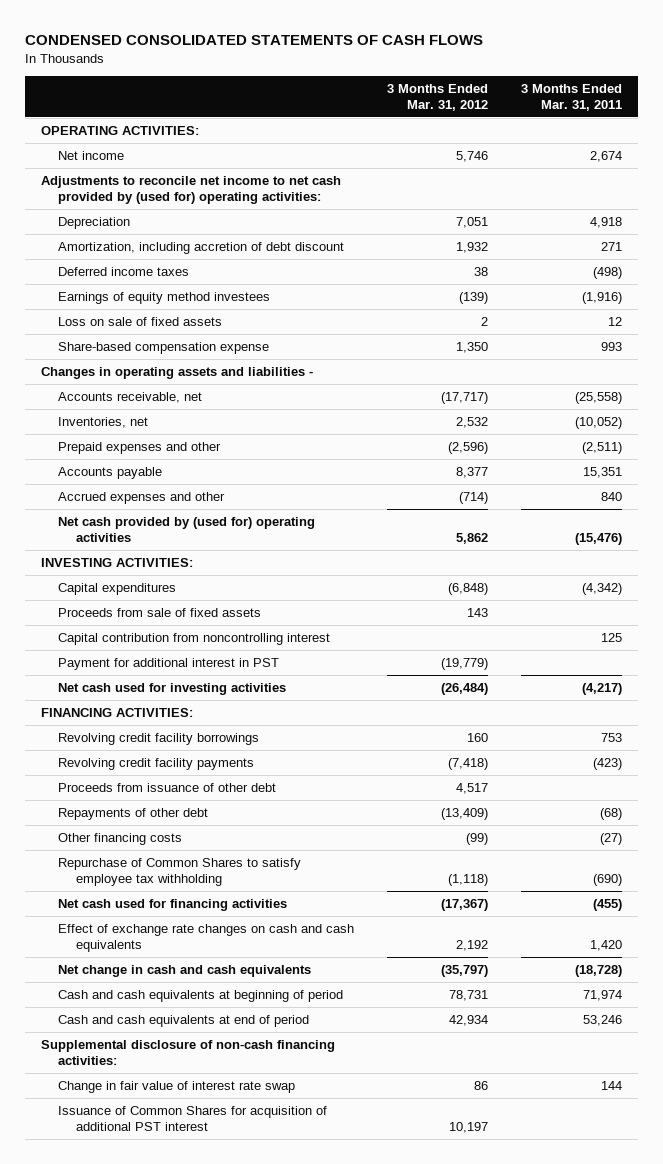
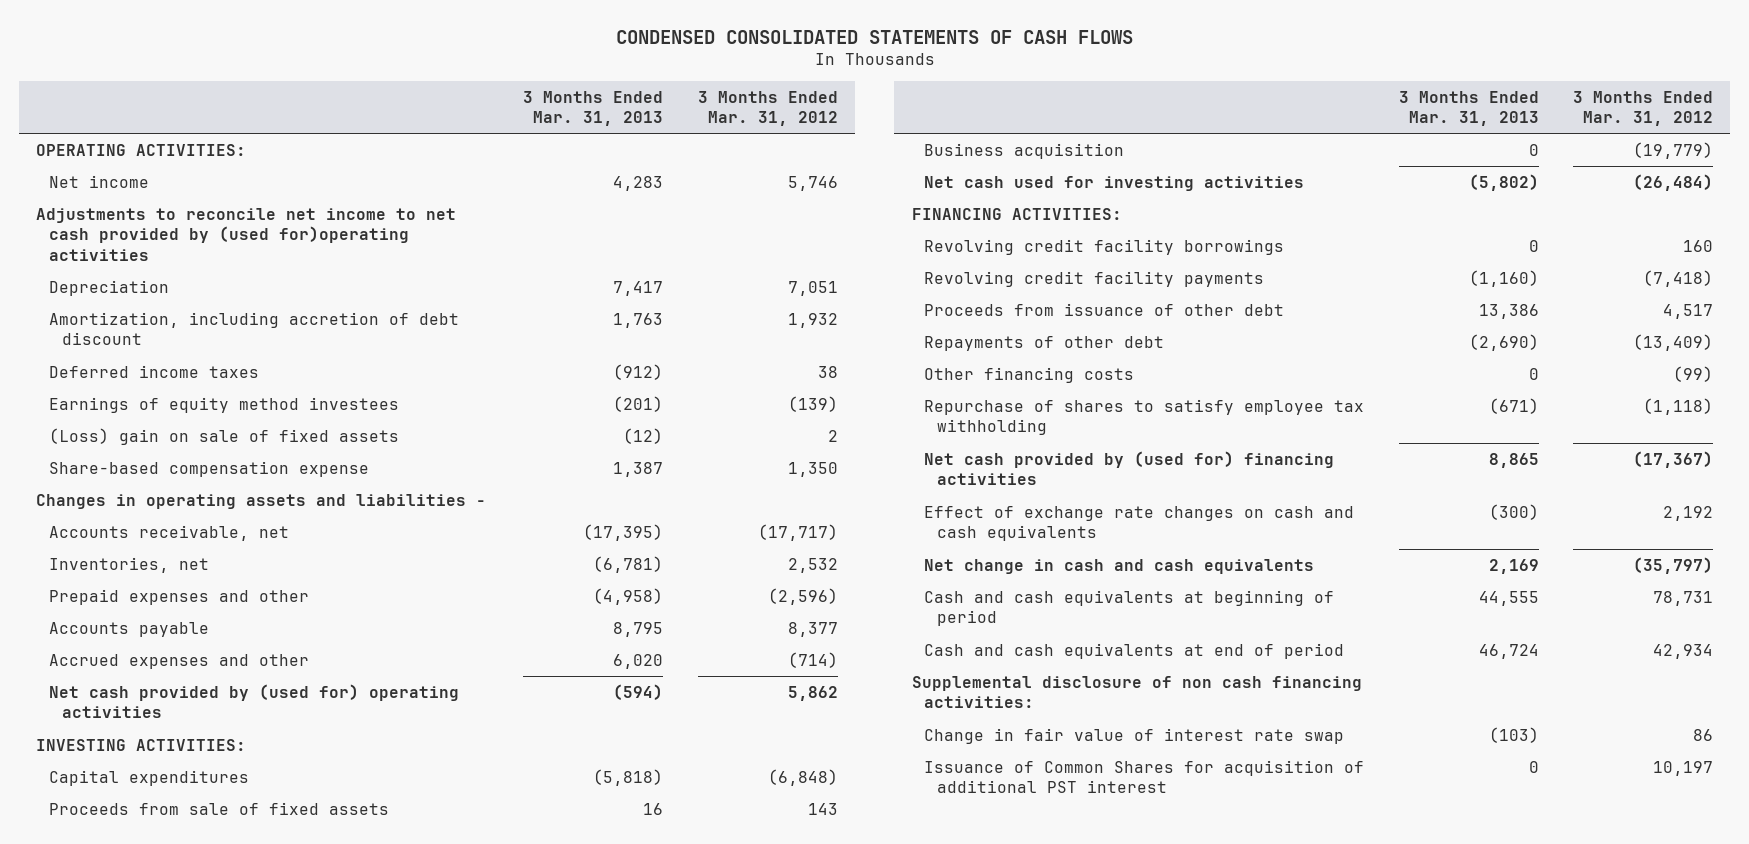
- | 3 Months Ended Mar. 31, 2012 | 3 Months Ended Mar. 31, 2011
+ | 3 Months Ended Mar. 31, 2013 | 3 Months Ended Mar. 31, 2012
- Adjustments to reconcile net income to net cash provided by (used for) operating activities:
+ Adjustments to reconcile net income to net cash provided by (used for)operating activities
- Loss on sale of fixed assets | 2 | 12
+ (Loss) gain on sale of fixed assets | (12) | 2
- Capital contribution from noncontrolling interest | | 125
- Payment for additional interest in PST | (19,779) |
+ Business acquisition | 0 | (19,779)
- Repurchase of Common Shares to satisfy employee tax withholding | (1,118) | (690)
- Net cash used for financing activities | (17,367) | (455)
+ Repurchase of shares to satisfy employee tax withholding | (671) | (1,118)
+ Net cash provided by (used for) financing activities | 8,865 | (17,367)
- Supplemental disclosure of non-cash financing activities:
+ Supplemental disclosure of non cash financing activities:

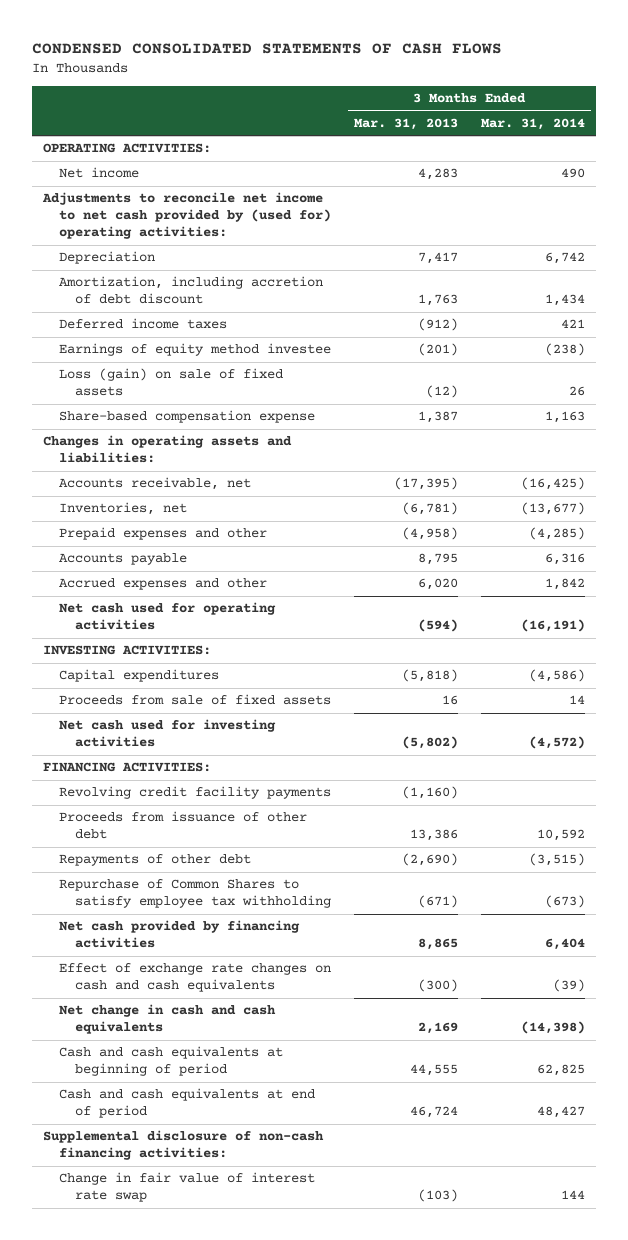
- | 3 Months Ended Mar. 31, 2013 | 3 Months Ended Mar. 31, 2012
+ | 3 Months Ended Mar. 31, 2013 | 3 Months Ended Mar. 31, 2014
- Adjustments to reconcile net income to net cash provided by (used for)operating activities
+ Adjustments to reconcile net income to net cash provided by (used for) operating activities:
- Earnings of equity method investees | (201) | (139)
- (Loss) gain on sale of fixed assets | (12) | 2
+ Earnings of equity method investee | (201) | (238)
+ Loss (gain) on sale of fixed assets | (12) | 26
- Changes in operating assets and liabilities -
+ Changes in operating assets and liabilities:
- Net cash provided by (used for) operating activities | (594) | 5,862
+ Net cash used for operating activities | (594) | (16,191)
- Business acquisition | 0 | (19,779)
- Revolving credit facility borrowings | 0 | 160
- Other financing costs | 0 | (99)
- Repurchase of shares to satisfy employee tax withholding | (671) | (1,118)
- Net cash provided by (used for) financing activities | 8,865 | (17,367)
+ Repurchase of Common Shares to satisfy employee tax withholding | (671) | (673)
+ Net cash provided by financing activities | 8,865 | 6,404
- Supplemental disclosure of non cash financing activities:
+ Supplemental disclosure of non-cash financing activities:
- Issuance of Common Shares for acquisition of additional PST interest | 0 | 10,197

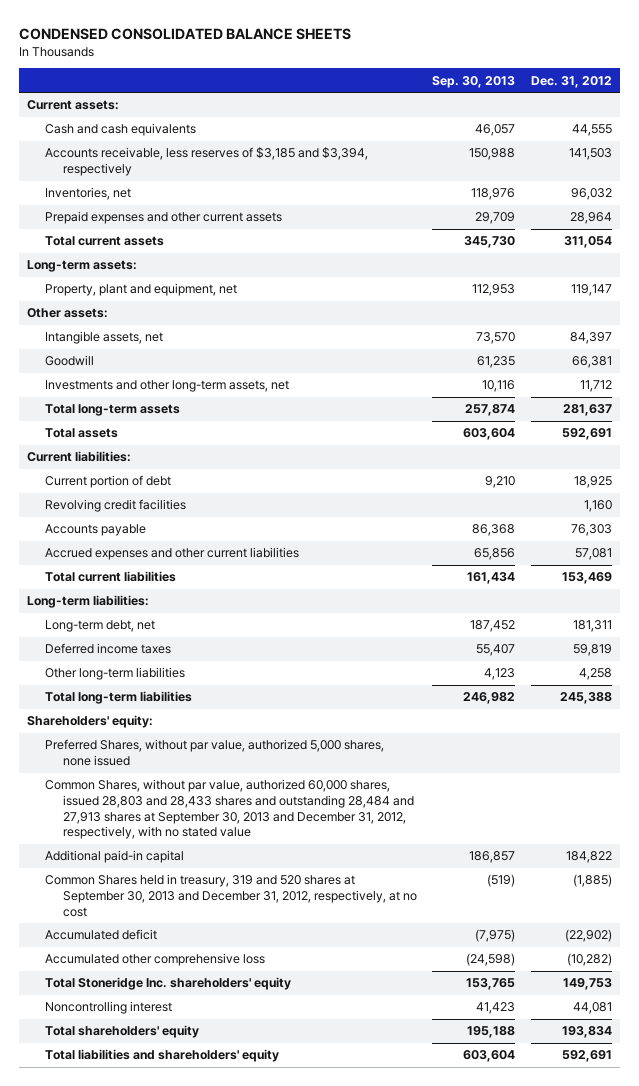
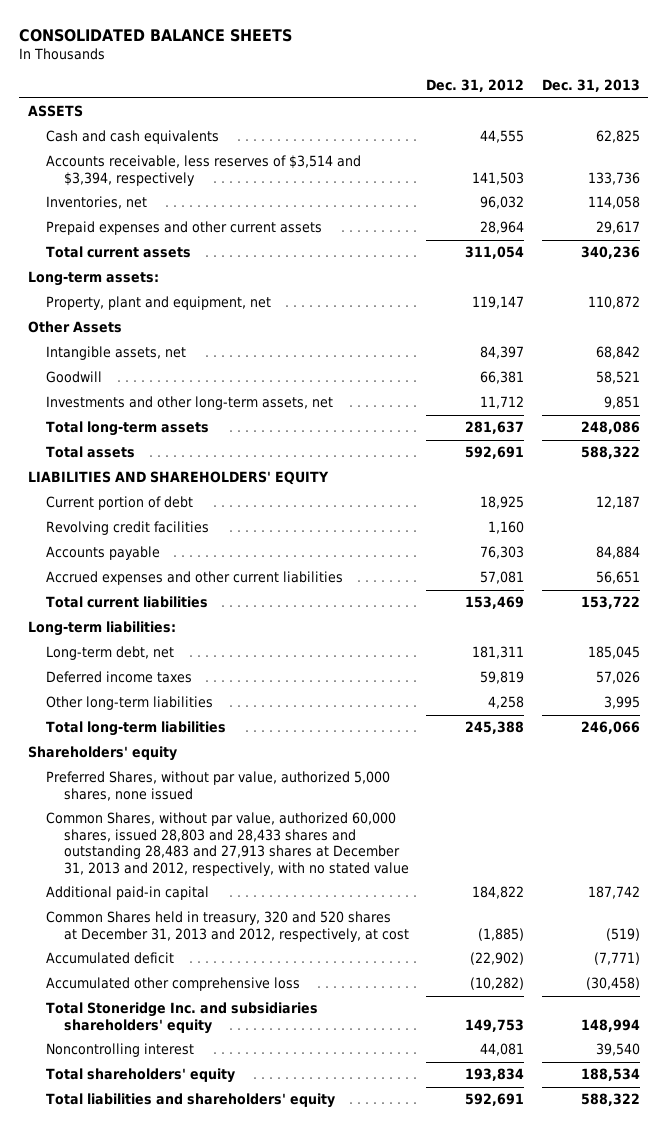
- CONDENSED CONSOLIDATED BALANCE SHEETS
+ CONSOLIDATED BALANCE SHEETS
- | Sep. 30, 2013 | Dec. 31, 2012
+ | Dec. 31, 2012 | Dec. 31, 2013
- Current assets:
+ ASSETS
- Accounts receivable, less reserves of $3,185 and $3,394, respectively | 150,988 | 141,503
+ Accounts receivable, less reserves of $3,514 and $3,394, respectively | 141,503 | 133,736
- Other assets:
+ Other Assets
- Current liabilities:
+ LIABILITIES AND SHAREHOLDERS' EQUITY
- Shareholders' equity:
+ Shareholders' equity
- Common Shares, without par value, authorized 60,000 shares, issued 28,803 and 28,433 shares and outstanding 28,484 and 27,913 shares at September 30, 2013 and December 31, 2012, respectively, with no stated value
+ Common Shares, without par value, authorized 60,000 shares, issued 28,803 and 28,433 shares and outstanding 28,483 and 27,913 shares at December 31, 2013 and 2012, respectively, with no stated value
- Common Shares held in treasury, 319 and 520 shares at September 30, 2013 and December 31, 2012, respectively, at no cost | (519) | (1,885)
+ Common Shares held in treasury, 320 and 520 shares at December 31, 2013 and 2012, respectively, at cost | (1,885) | (519)
- Total Stoneridge Inc. shareholders' equity | 153,765 | 149,753
+ Total Stoneridge Inc. and subsidiaries shareholders' equity | 149,753 | 148,994

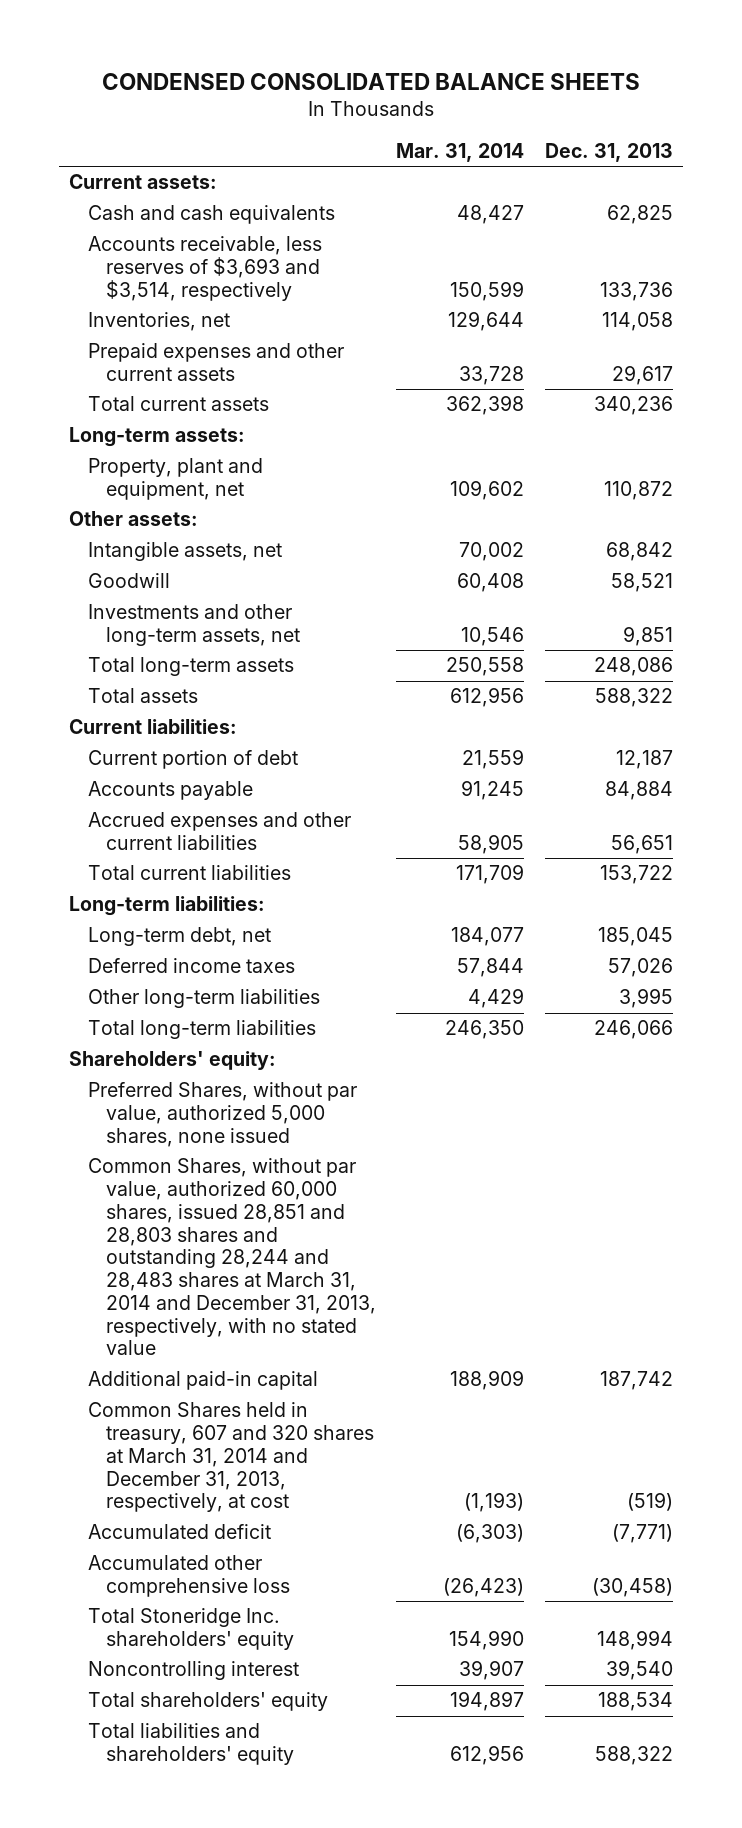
- CONSOLIDATED BALANCE SHEETS
+ CONDENSED CONSOLIDATED BALANCE SHEETS
- | Dec. 31, 2012 | Dec. 31, 2013
+ | Mar. 31, 2014 | Dec. 31, 2013
- ASSETS
+ Current assets:
- Accounts receivable, less reserves of $3,514 and $3,394, respectively | 141,503 | 133,736
+ Accounts receivable, less reserves of $3,693 and $3,514, respectively | 150,599 | 133,736
- Other Assets
+ Other assets:
- LIABILITIES AND SHAREHOLDERS' EQUITY
+ Current liabilities:
- Revolving credit facilities | 1,160 |
- Shareholders' equity
+ Shareholders' equity:
- Common Shares, without par value, authorized 60,000 shares, issued 28,803 and 28,433 shares and outstanding 28,483 and 27,913 shares at December 31, 2013 and 2012, respectively, with no stated value
+ Common Shares, without par value, authorized 60,000 shares, issued 28,851 and 28,803 shares and outstanding 28,244 and 28,483 shares at March 31, 2014 and December 31, 2013, respectively, with no stated value
- Common Shares held in treasury, 320 and 520 shares at December 31, 2013 and 2012, respectively, at cost | (1,885) | (519)
+ Common Shares held in treasury, 607 and 320 shares at March 31, 2014 and December 31, 2013, respectively, at cost | (1,193) | (519)
- Total Stoneridge Inc. and subsidiaries shareholders' equity | 149,753 | 148,994
+ Total Stoneridge Inc. shareholders' equity | 154,990 | 148,994

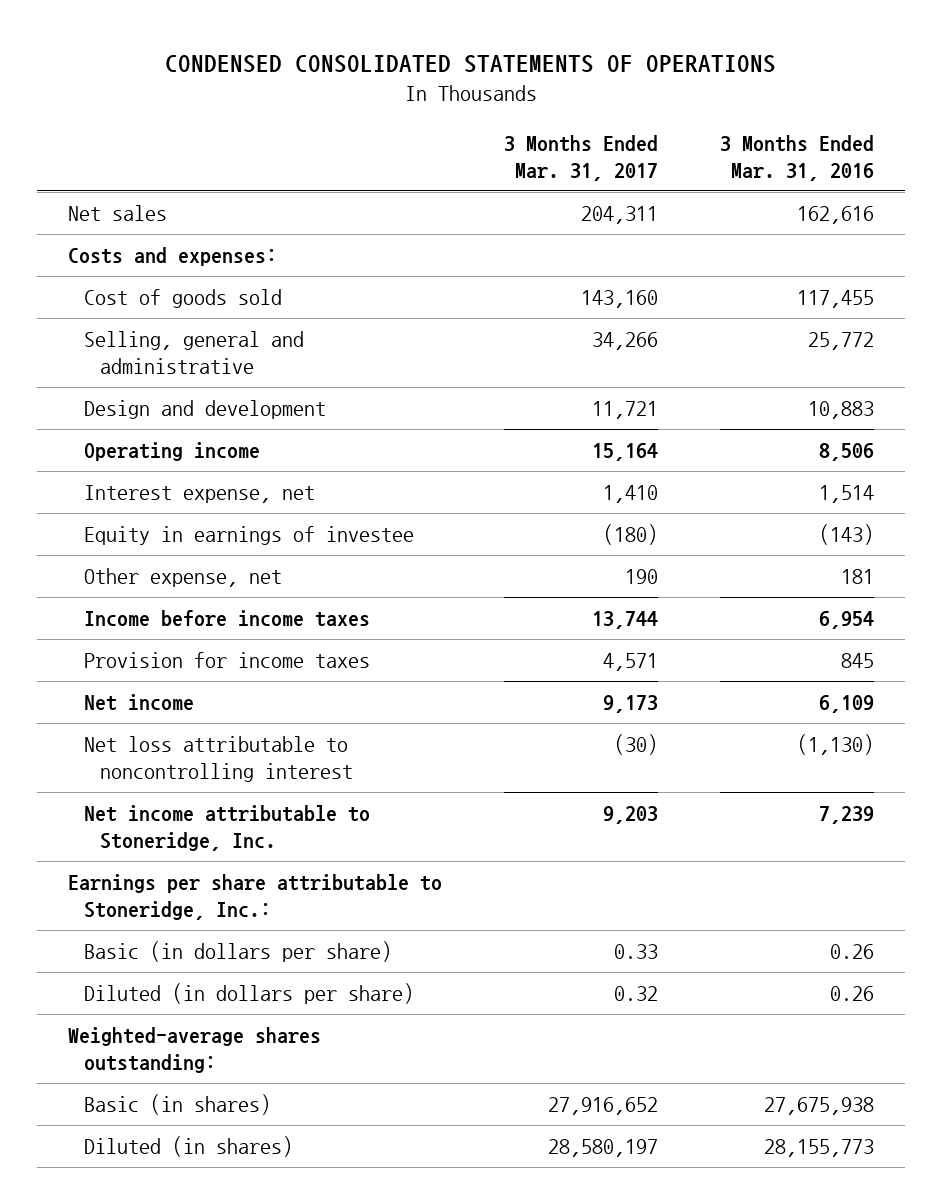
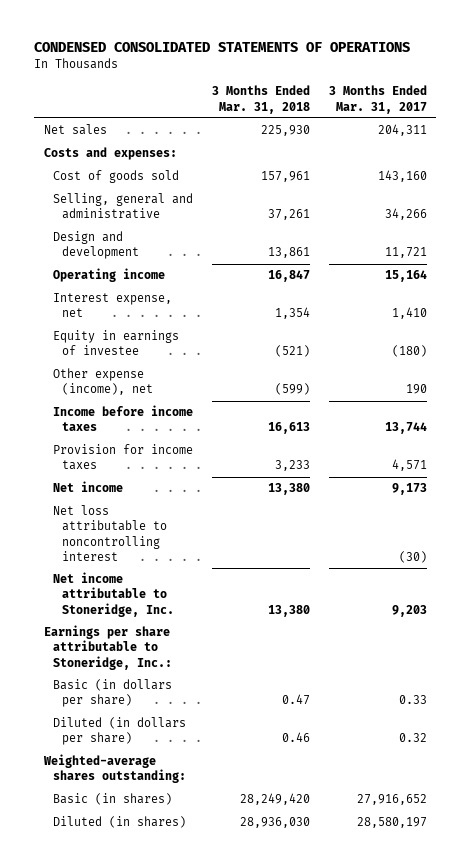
- | 3 Months Ended Mar. 31, 2017 | 3 Months Ended Mar. 31, 2016
+ | 3 Months Ended Mar. 31, 2018 | 3 Months Ended Mar. 31, 2017
- Other expense, net | 190 | 181
+ Other expense (income), net | (599) | 190

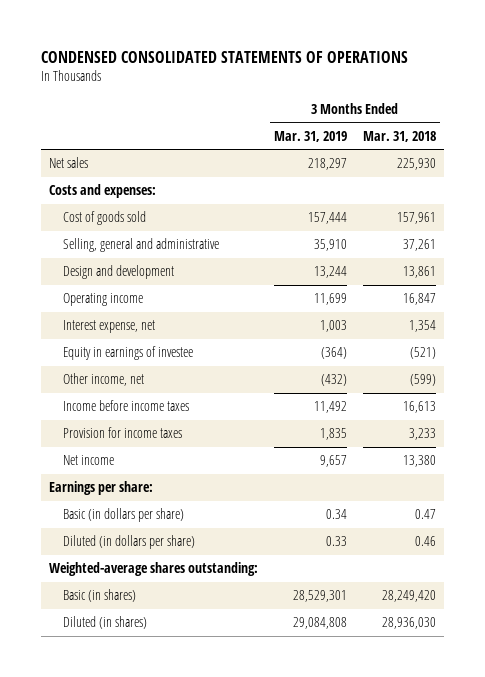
- | 3 Months Ended Mar. 31, 2018 | 3 Months Ended Mar. 31, 2017
+ | 3 Months Ended Mar. 31, 2019 | 3 Months Ended Mar. 31, 2018
- Other expense (income), net | (599) | 190
+ Other income, net | (432) | (599)
- Net loss attributable to noncontrolling interest | | (30)
- Net income attributable to Stoneridge, Inc. | 13,380 | 9,203
- Earnings per share attributable to Stoneridge, Inc.:
+ Earnings per share:

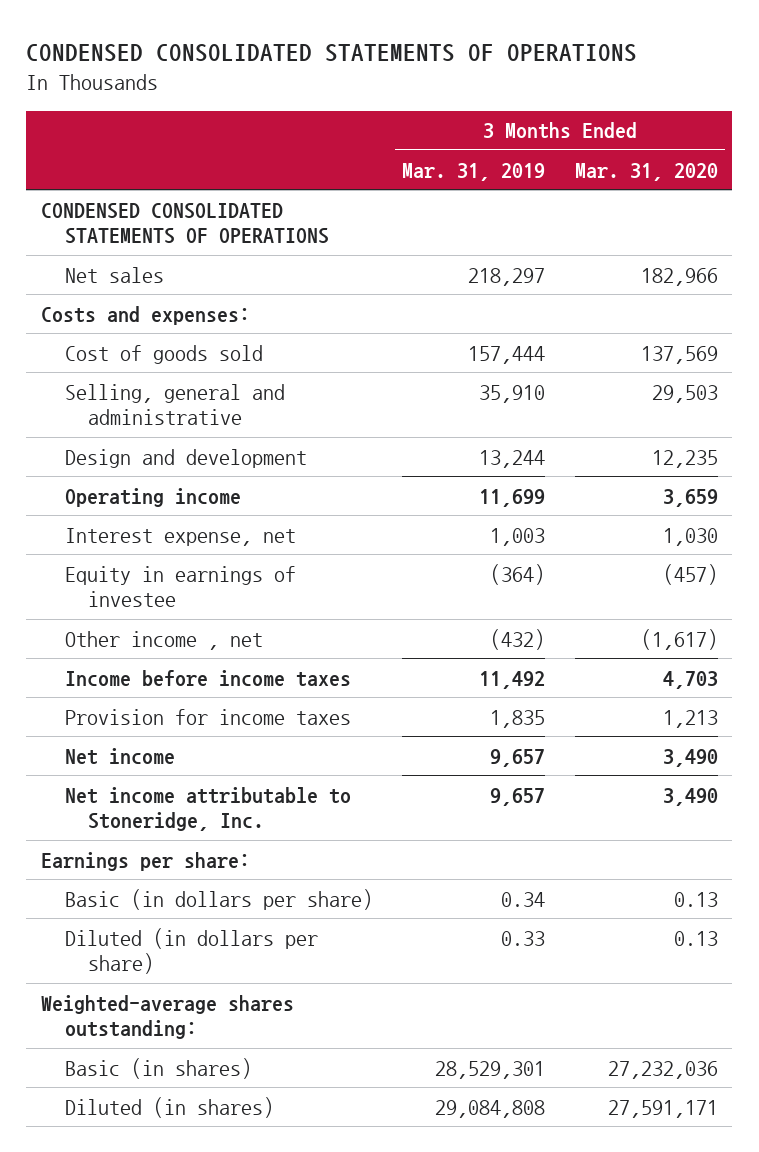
- | 3 Months Ended Mar. 31, 2019 | 3 Months Ended Mar. 31, 2018
+ | 3 Months Ended Mar. 31, 2019 | 3 Months Ended Mar. 31, 2020
+ CONDENSED CONSOLIDATED STATEMENTS OF OPERATIONS
- Other income, net | (432) | (599)
+ Other income , net | (432) | (1,617)
+ Net income attributable to Stoneridge, Inc. | 9,657 | 3,490

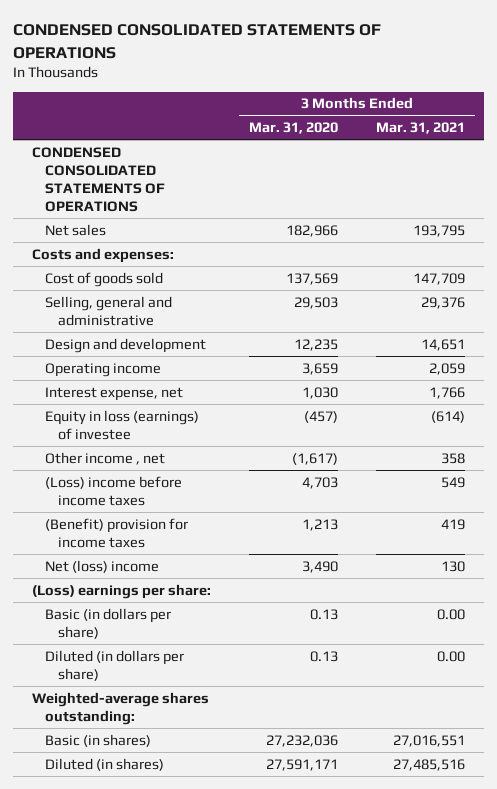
- | 3 Months Ended Mar. 31, 2019 | 3 Months Ended Mar. 31, 2020
+ | 3 Months Ended Mar. 31, 2020 | 3 Months Ended Mar. 31, 2021
- Equity in earnings of investee | (364) | (457)
+ Equity in loss (earnings) of investee | (457) | (614)
- Income before income taxes | 11,492 | 4,703
- Provision for income taxes | 1,835 | 1,213
- Net income | 9,657 | 3,490
- Net income attributable to Stoneridge, Inc. | 9,657 | 3,490
- Earnings per share:
+ (Loss) income before income taxes | 4,703 | 549
+ (Benefit) provision for income taxes | 1,213 | 419
+ Net (loss) income | 3,490 | 130
+ (Loss) earnings per share:

